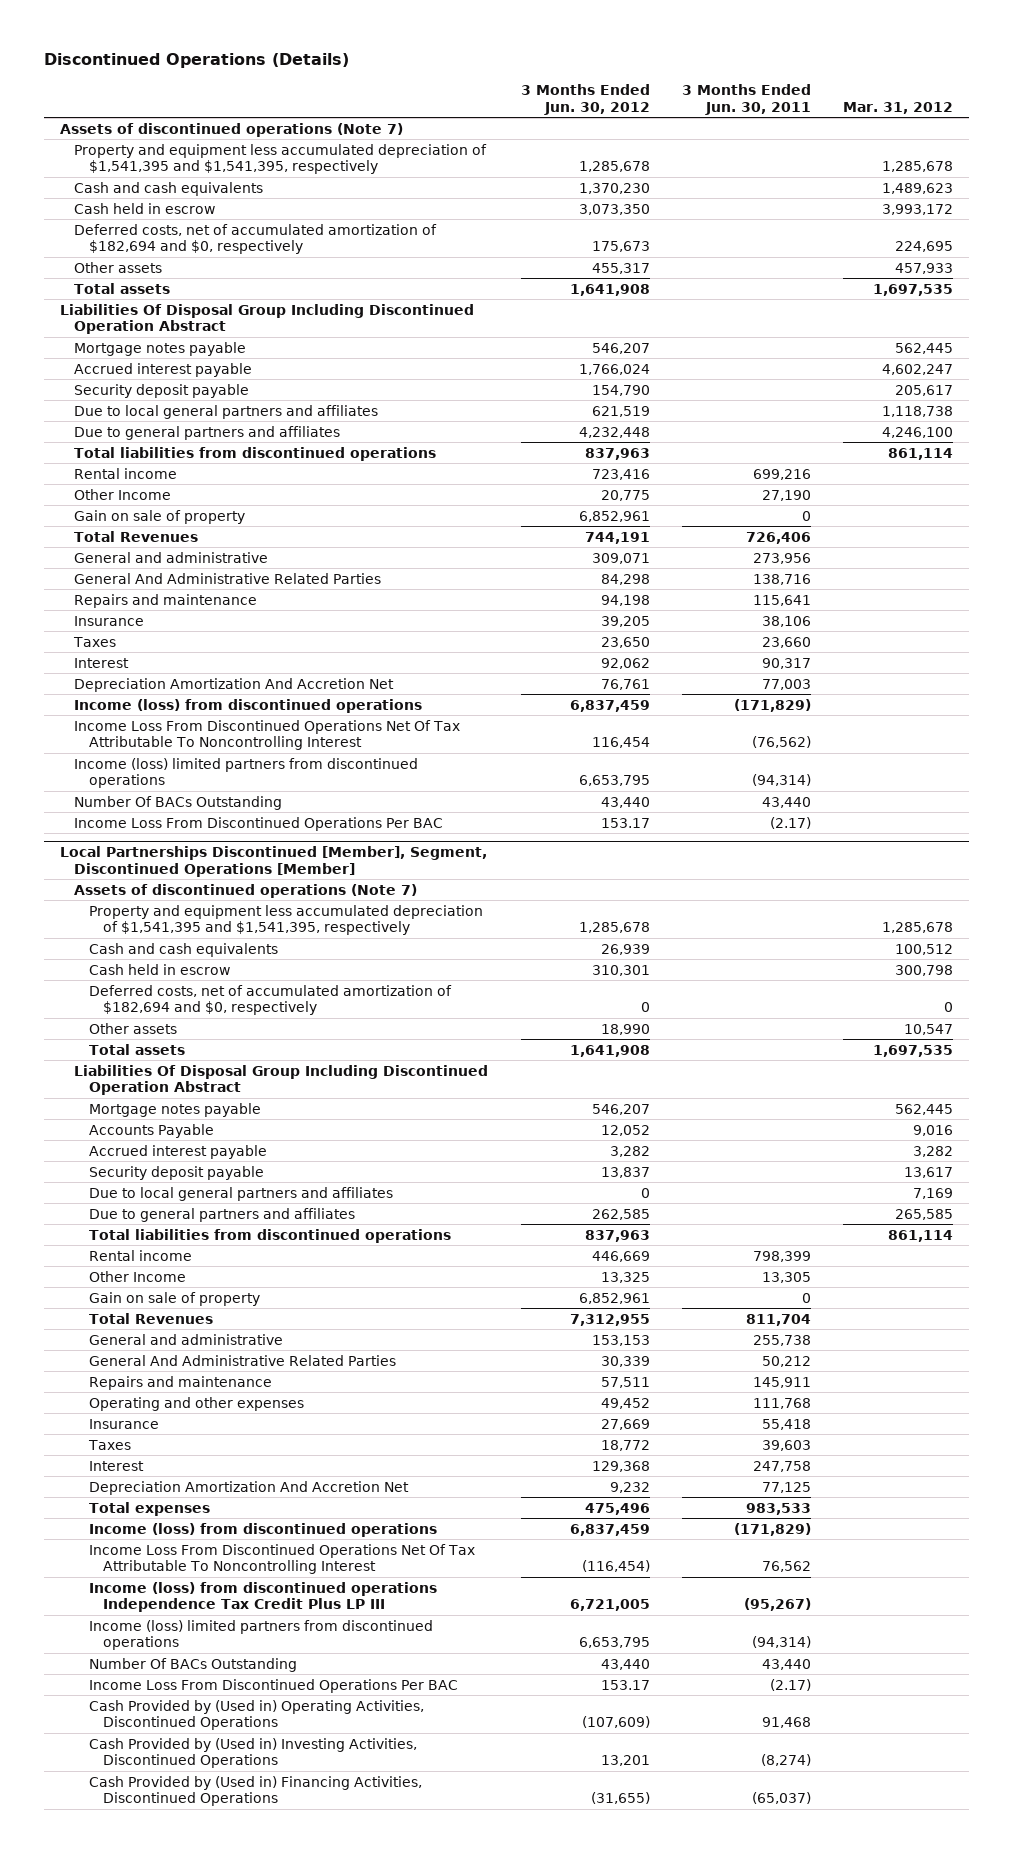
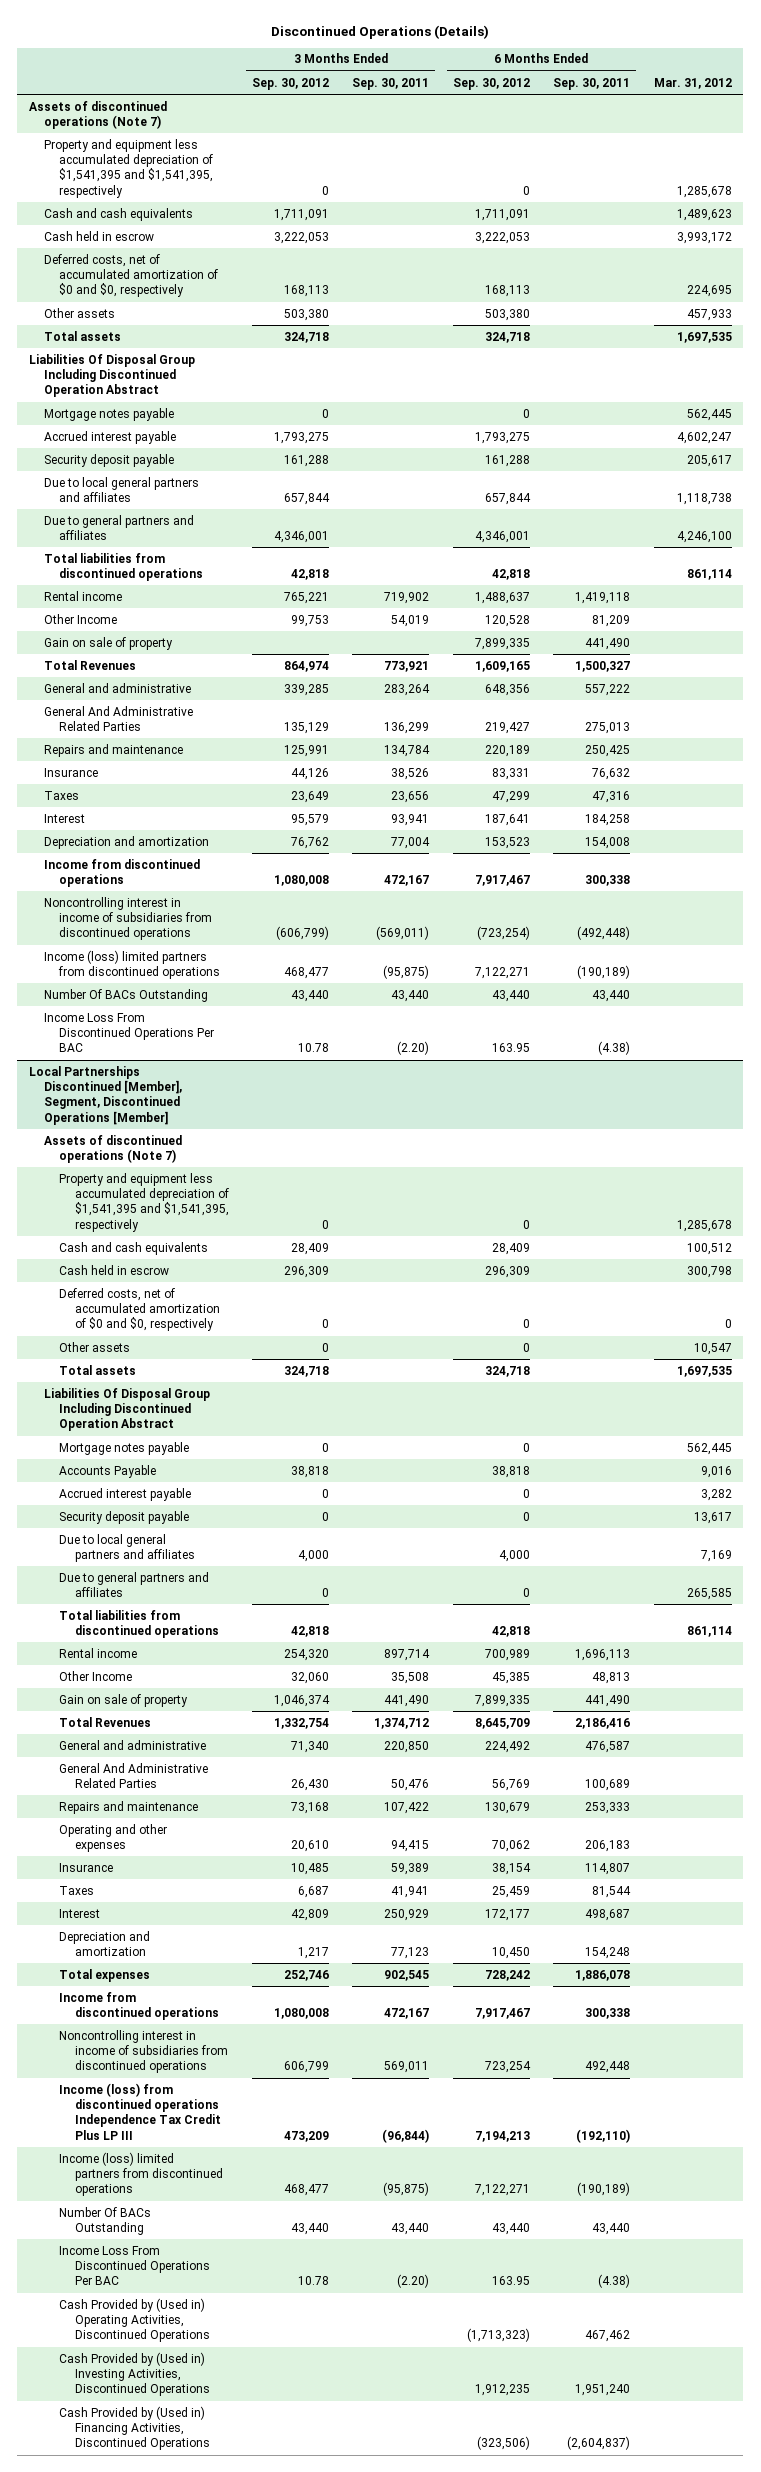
- | 3 Months Ended Jun. 30, 2012 | 3 Months Ended Jun. 30, 2011 | Mar. 31, 2012
+ | 3 Months Ended Sep. 30, 2012 | 3 Months Ended Sep. 30, 2011 | 6 Months Ended Sep. 30, 2012 | 6 Months Ended Sep. 30, 2011 | Mar. 31, 2012
- Deferred costs, net of accumulated amortization of $182,694 and $0, respectively | 175,673 | | 224,695
+ Deferred costs, net of accumulated amortization of $0 and $0, respectively | 168,113 | | 168,113 | | 224,695
- Depreciation Amortization And Accretion Net | 76,761 | 77,003 |
- Income (loss) from discontinued operations | 6,837,459 | (171,829) |
- Income Loss From Discontinued Operations Net Of Tax Attributable To Noncontrolling Interest | 116,454 | (76,562) |
+ Depreciation and amortization | 76,762 | 77,004 | 153,523 | 154,008 |
+ Income from discontinued operations | 1,080,008 | 472,167 | 7,917,467 | 300,338 |
+ Noncontrolling interest in income of subsidiaries from discontinued operations | (606,799) | (569,011) | (723,254) | (492,448) |
@ Local Partnerships Discontinued [Member], Segment, Discontinued Operations [Member]
- Deferred costs, net of accumulated amortization of $182,694 and $0, respectively | 0 | | 0
+ Deferred costs, net of accumulated amortization of $0 and $0, respectively | 0 | | 0 | | 0
- Depreciation Amortization And Accretion Net | 9,232 | 77,125 |
+ Depreciation and amortization | 1,217 | 77,123 | 10,450 | 154,248 |
- Income (loss) from discontinued operations | 6,837,459 | (171,829) |
- Income Loss From Discontinued Operations Net Of Tax Attributable To Noncontrolling Interest | (116,454) | 76,562 |
+ Income from discontinued operations | 1,080,008 | 472,167 | 7,917,467 | 300,338 |
+ Noncontrolling interest in income of subsidiaries from discontinued operations | 606,799 | 569,011 | 723,254 | 492,448 |

